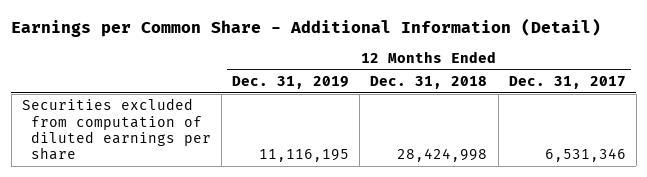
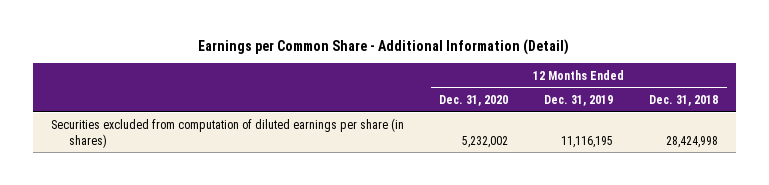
- | 12 Months Ended Dec. 31, 2019 | 12 Months Ended Dec. 31, 2018 | 12 Months Ended Dec. 31, 2017
+ | 12 Months Ended Dec. 31, 2020 | 12 Months Ended Dec. 31, 2019 | 12 Months Ended Dec. 31, 2018
- Securities excluded from computation of diluted earnings per share | 11,116,195 | 28,424,998 | 6,531,346
+ Securities excluded from computation of diluted earnings per share (in shares) | 5,232,002 | 11,116,195 | 28,424,998

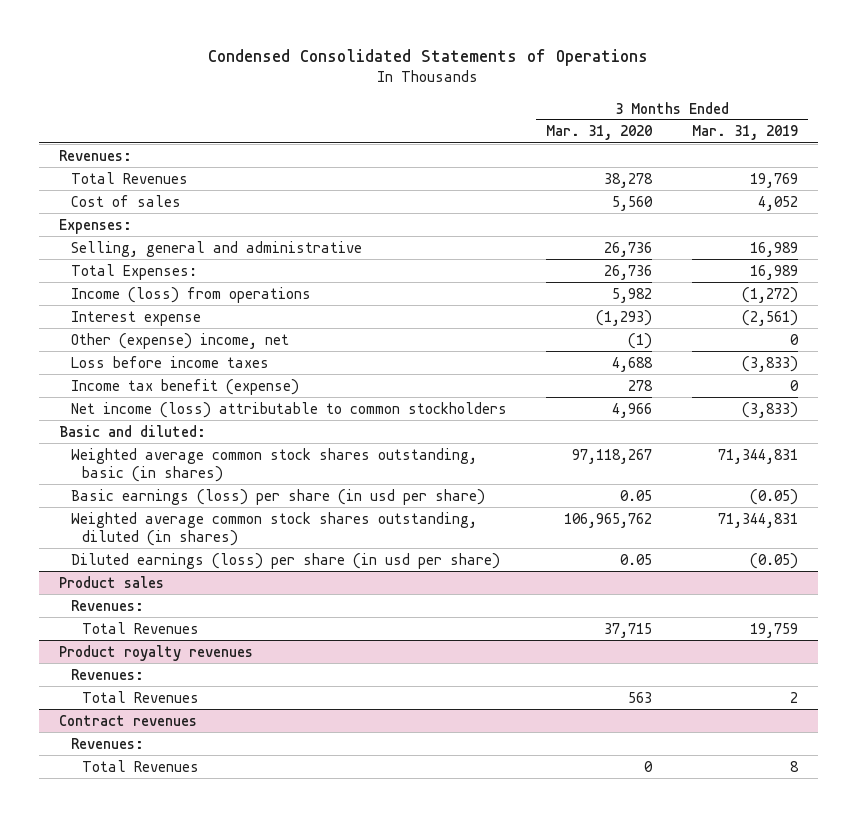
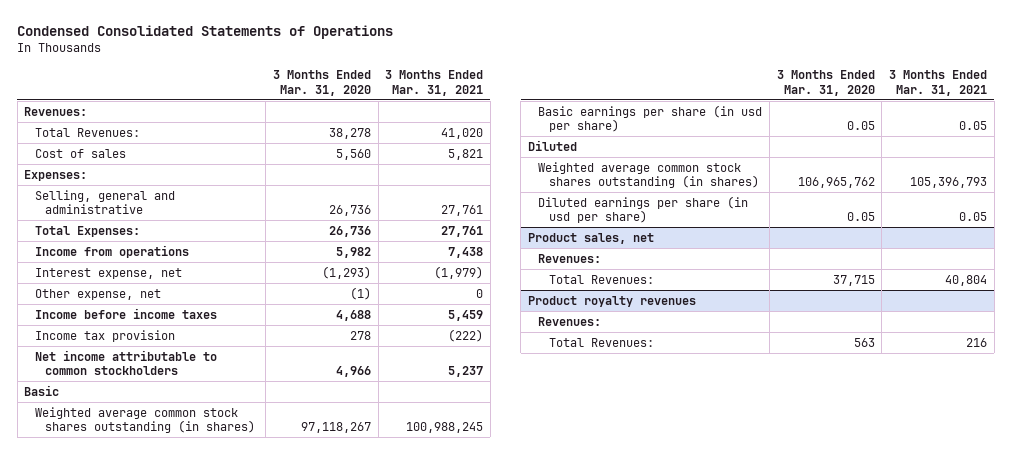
- | 3 Months Ended Mar. 31, 2020 | 3 Months Ended Mar. 31, 2019
+ | 3 Months Ended Mar. 31, 2020 | 3 Months Ended Mar. 31, 2021
- Total Revenues | 38,278 | 19,769
+ Total Revenues: | 38,278 | 41,020
- Income (loss) from operations | 5,982 | (1,272)
- Interest expense | (1,293) | (2,561)
- Other (expense) income, net | (1) | 0
- Loss before income taxes | 4,688 | (3,833)
- Income tax benefit (expense) | 278 | 0
- Net income (loss) attributable to common stockholders | 4,966 | (3,833)
- Basic and diluted:
- Weighted average common stock shares outstanding, basic (in shares) | 97,118,267 | 71,344,831
- Basic earnings (loss) per share (in usd per share) | 0.05 | (0.05)
- Weighted average common stock shares outstanding, diluted (in shares) | 106,965,762 | 71,344,831
- Diluted earnings (loss) per share (in usd per share) | 0.05 | (0.05)
- Product sales
+ Income from operations | 5,982 | 7,438
+ Interest expense, net | (1,293) | (1,979)
+ Other expense, net | (1) | 0
+ Income before income taxes | 4,688 | 5,459
+ Income tax provision | 278 | (222)
+ Net income attributable to common stockholders | 4,966 | 5,237
+ Basic
+ Weighted average common stock shares outstanding (in shares) | 97,118,267 | 100,988,245
+ Basic earnings per share (in usd per share) | 0.05 | 0.05
+ Diluted
+ Weighted average common stock shares outstanding (in shares) | 106,965,762 | 105,396,793
+ Diluted earnings per share (in usd per share) | 0.05 | 0.05
+ Product sales, net
- Total Revenues | 37,715 | 19,759
+ Total Revenues: | 37,715 | 40,804
@ Product royalty revenues
- Total Revenues | 563 | 2
- Contract revenues
- Revenues:
- Total Revenues | 0 | 8
@ Product royalty revenues
+ Total Revenues: | 563 | 216

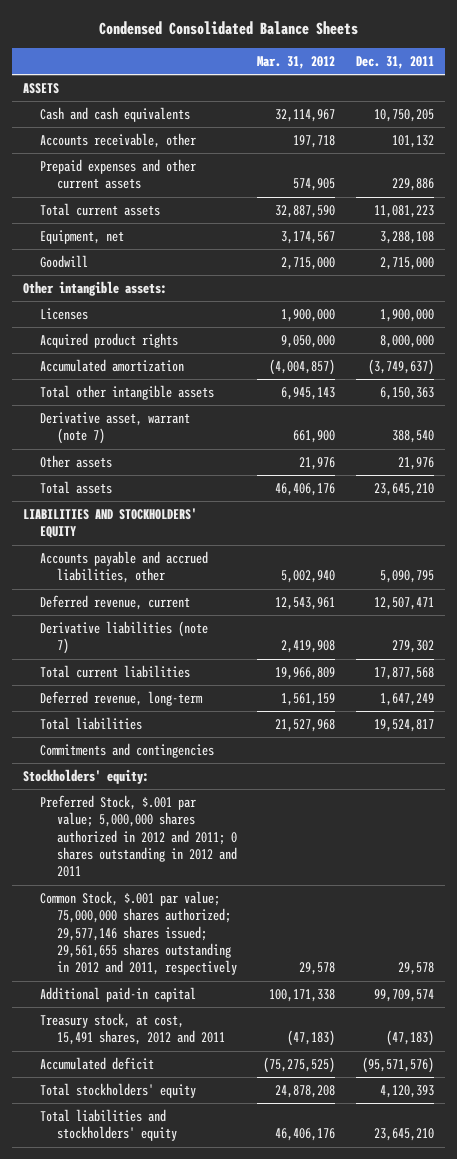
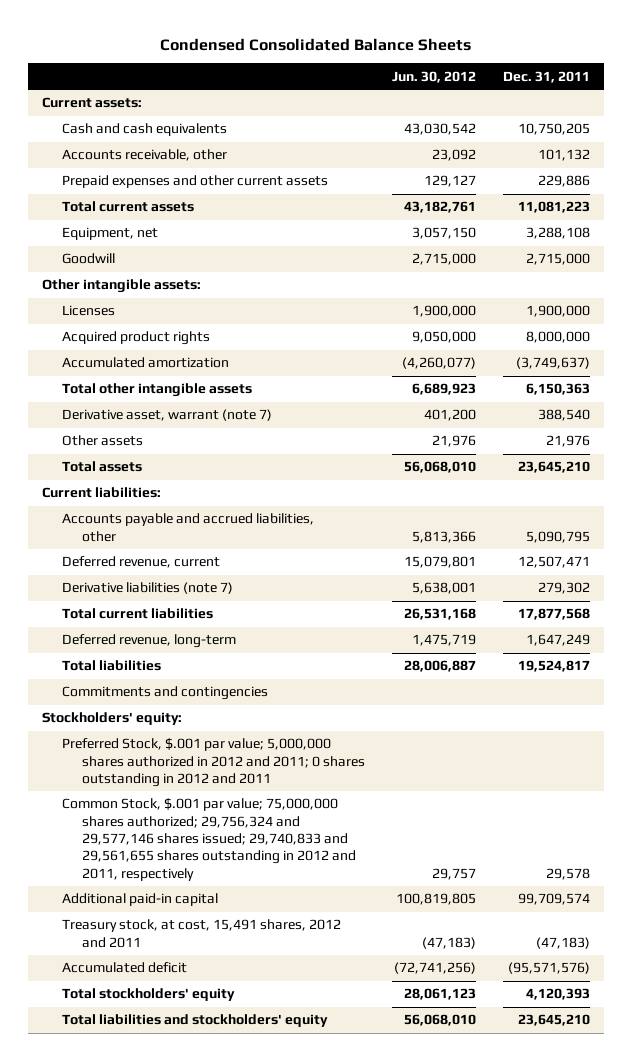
- | Mar. 31, 2012 | Dec. 31, 2011
+ | Jun. 30, 2012 | Dec. 31, 2011
- ASSETS
+ Current assets:
- LIABILITIES AND STOCKHOLDERS' EQUITY
+ Current liabilities:
- Common Stock, $.001 par value; 75,000,000 shares authorized; 29,577,146 shares issued; 29,561,655 shares outstanding in 2012 and 2011, respectively | 29,578 | 29,578
+ Common Stock, $.001 par value; 75,000,000 shares authorized; 29,756,324 and 29,577,146 shares issued; 29,740,833 and 29,561,655 shares outstanding in 2012 and 2011, respectively | 29,757 | 29,578

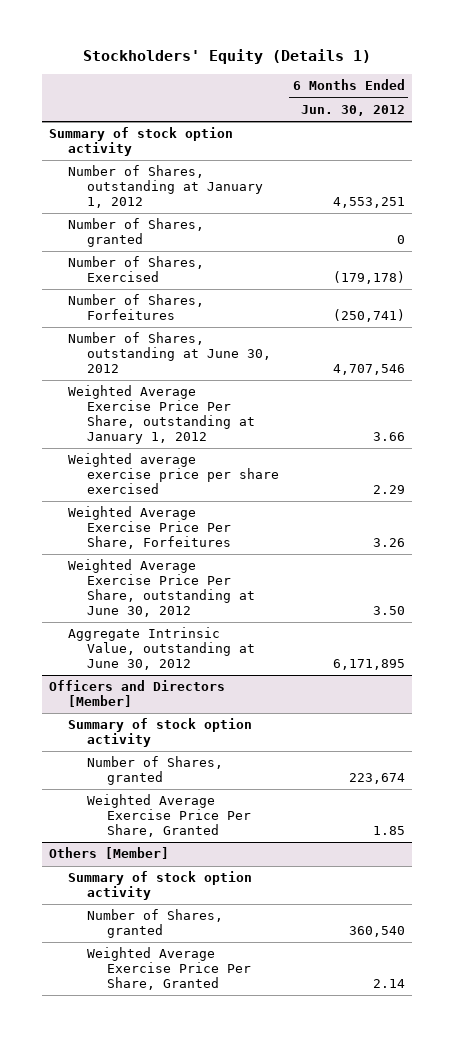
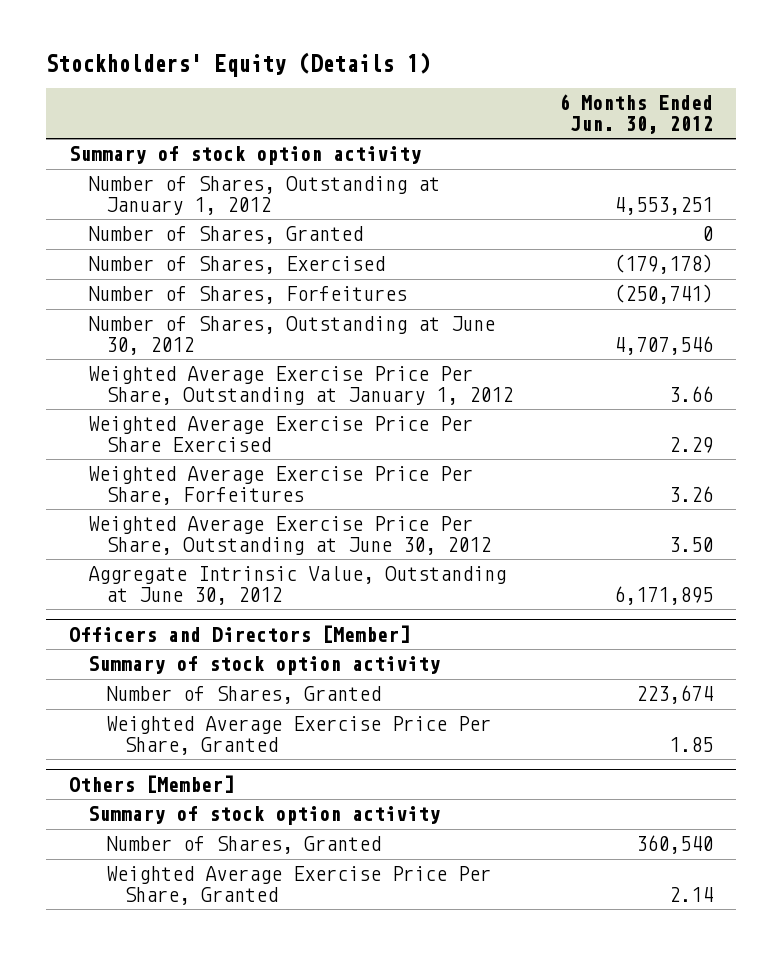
- Number of Shares, outstanding at January 1, 2012 | 4,553,251
- Number of Shares, granted | 0
+ Number of Shares, Outstanding at January 1, 2012 | 4,553,251
+ Number of Shares, Granted | 0
- Number of Shares, outstanding at June 30, 2012 | 4,707,546
- Weighted Average Exercise Price Per Share, outstanding at January 1, 2012 | 3.66
- Weighted average exercise price per share exercised | 2.29
+ Number of Shares, Outstanding at June 30, 2012 | 4,707,546
+ Weighted Average Exercise Price Per Share, Outstanding at January 1, 2012 | 3.66
+ Weighted Average Exercise Price Per Share Exercised | 2.29
- Weighted Average Exercise Price Per Share, outstanding at June 30, 2012 | 3.50
- Aggregate Intrinsic Value, outstanding at June 30, 2012 | 6,171,895
+ Weighted Average Exercise Price Per Share, Outstanding at June 30, 2012 | 3.50
+ Aggregate Intrinsic Value, Outstanding at June 30, 2012 | 6,171,895
@ Officers and Directors [Member]
- Number of Shares, granted | 223,674
+ Number of Shares, Granted | 223,674
@ Others [Member]
- Number of Shares, granted | 360,540
+ Number of Shares, Granted | 360,540

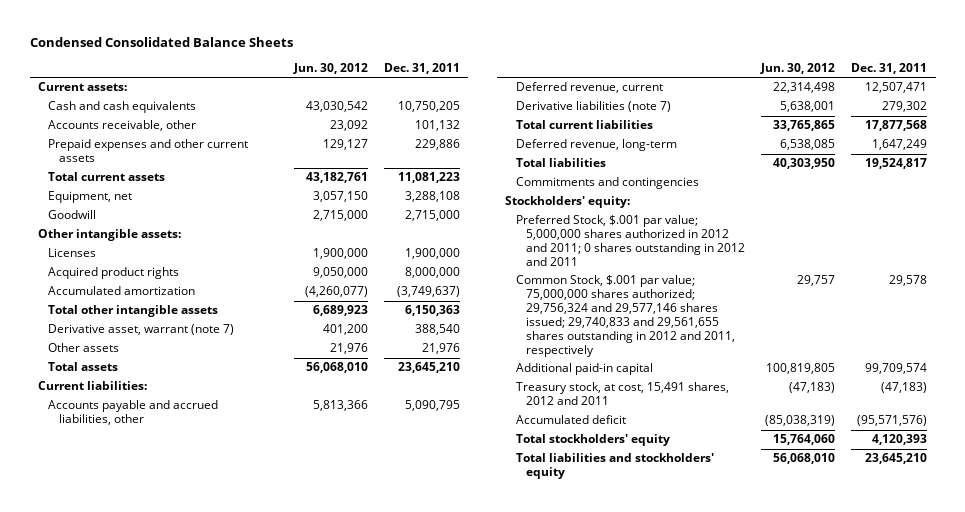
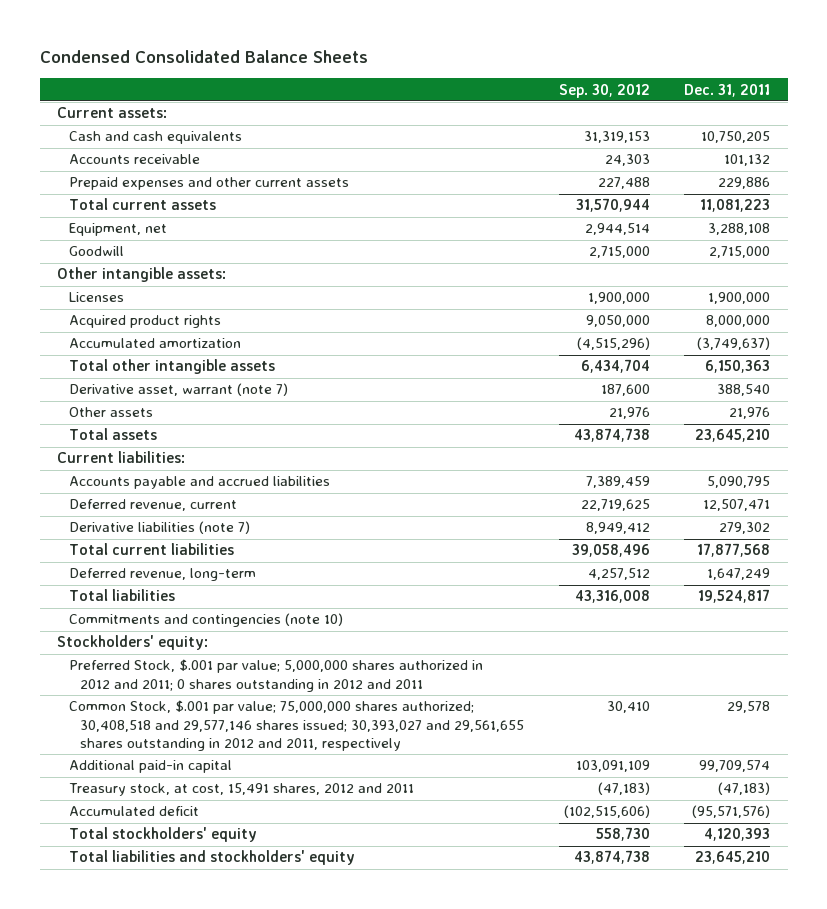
- | Jun. 30, 2012 | Dec. 31, 2011
+ | Sep. 30, 2012 | Dec. 31, 2011
- Accounts receivable, other | 23,092 | 101,132
+ Accounts receivable | 24,303 | 101,132
- Accounts payable and accrued liabilities, other | 5,813,366 | 5,090,795
+ Accounts payable and accrued liabilities | 7,389,459 | 5,090,795
- Commitments and contingencies
+ Commitments and contingencies (note 10)
- Common Stock, $.001 par value; 75,000,000 shares authorized; 29,756,324 and 29,577,146 shares issued; 29,740,833 and 29,561,655 shares outstanding in 2012 and 2011, respectively | 29,757 | 29,578
+ Common Stock, $.001 par value; 75,000,000 shares authorized; 30,408,518 and 29,577,146 shares issued; 30,393,027 and 29,561,655 shares outstanding in 2012 and 2011, respectively | 30,410 | 29,578

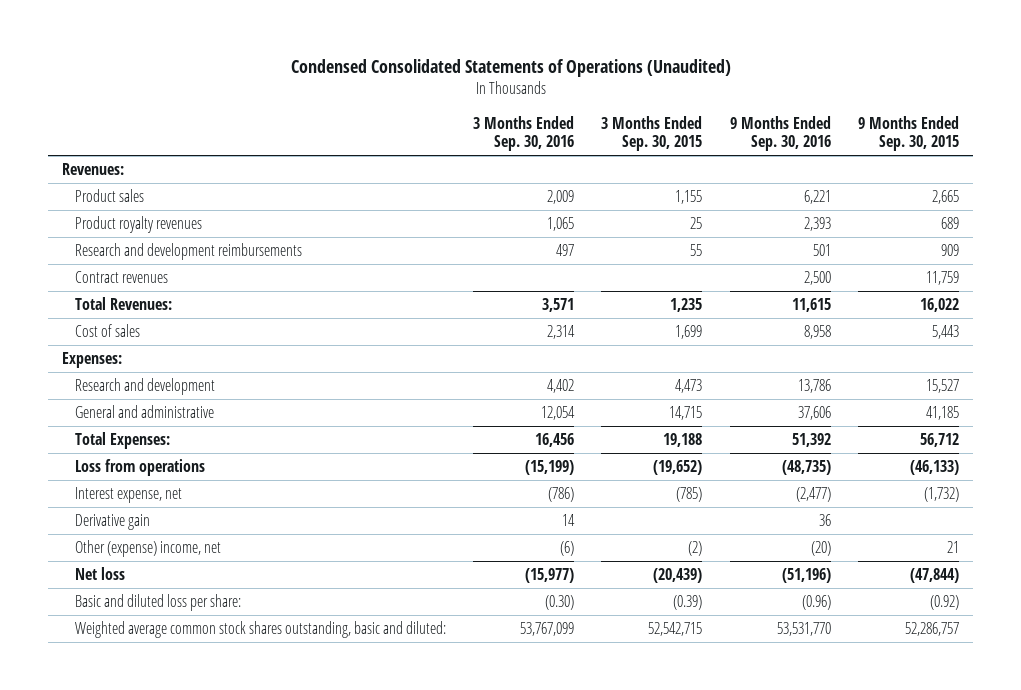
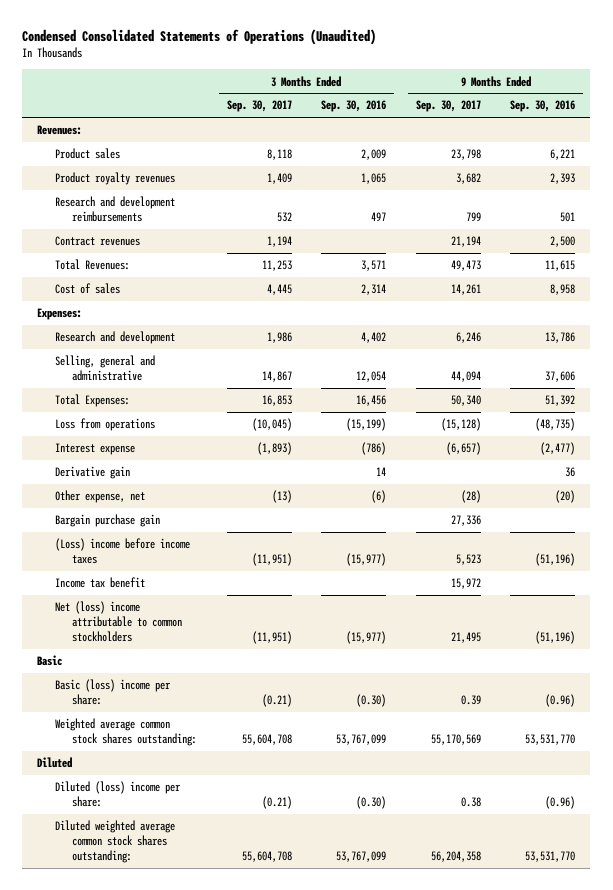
- | 3 Months Ended Sep. 30, 2016 | 3 Months Ended Sep. 30, 2015 | 9 Months Ended Sep. 30, 2016 | 9 Months Ended Sep. 30, 2015
+ | 3 Months Ended Sep. 30, 2017 | 3 Months Ended Sep. 30, 2016 | 9 Months Ended Sep. 30, 2017 | 9 Months Ended Sep. 30, 2016
- General and administrative | 12,054 | 14,715 | 37,606 | 41,185
+ Selling, general and administrative | 14,867 | 12,054 | 44,094 | 37,606
- Interest expense, net | (786) | (785) | (2,477) | (1,732)
+ Interest expense | (1,893) | (786) | (6,657) | (2,477)
- Other (expense) income, net | (6) | (2) | (20) | 21
- Net loss | (15,977) | (20,439) | (51,196) | (47,844)
- Basic and diluted loss per share: | (0.30) | (0.39) | (0.96) | (0.92)
- Weighted average common stock shares outstanding, basic and diluted: | 53,767,099 | 52,542,715 | 53,531,770 | 52,286,757
+ Other expense, net | (13) | (6) | (28) | (20)
+ Bargain purchase gain | | | 27,336 |
+ (Loss) income before income taxes | (11,951) | (15,977) | 5,523 | (51,196)
+ Income tax benefit | | | 15,972 |
+ Net (loss) income attributable to common stockholders | (11,951) | (15,977) | 21,495 | (51,196)
+ Basic
+ Basic (loss) income per share: | (0.21) | (0.30) | 0.39 | (0.96)
+ Weighted average common stock shares outstanding: | 55,604,708 | 53,767,099 | 55,170,569 | 53,531,770
+ Diluted
+ Diluted (loss) income per share: | (0.21) | (0.30) | 0.38 | (0.96)
+ Diluted weighted average common stock shares outstanding: | 55,604,708 | 53,767,099 | 56,204,358 | 53,531,770

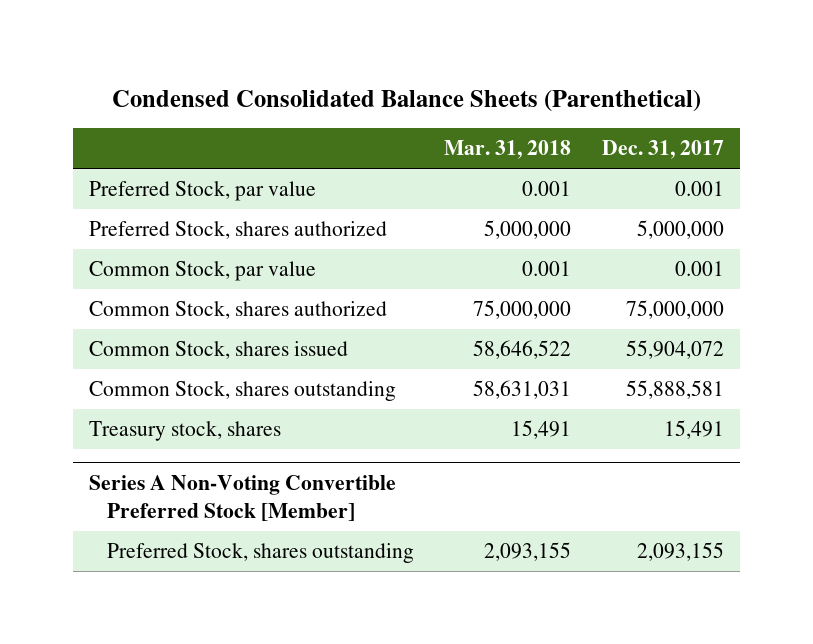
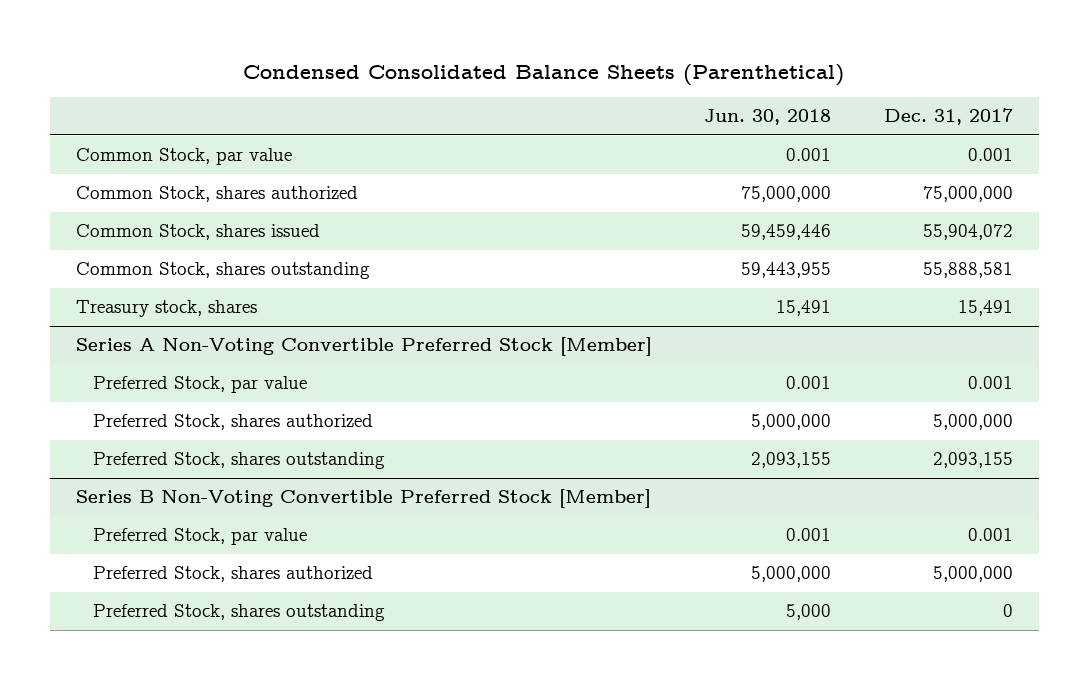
- | Mar. 31, 2018 | Dec. 31, 2017
+ | Jun. 30, 2018 | Dec. 31, 2017
- Preferred Stock, par value | 0.001 | 0.001
- Preferred Stock, shares authorized | 5,000,000 | 5,000,000
@ Series A Non-Voting Convertible Preferred Stock [Member]
+ Preferred Stock, par value | 0.001 | 0.001
+ Preferred Stock, shares authorized | 5,000,000 | 5,000,000
+ Series B Non-Voting Convertible Preferred Stock [Member]
+ Preferred Stock, par value | 0.001 | 0.001
+ Preferred Stock, shares authorized | 5,000,000 | 5,000,000
+ Preferred Stock, shares outstanding | 5,000 | 0

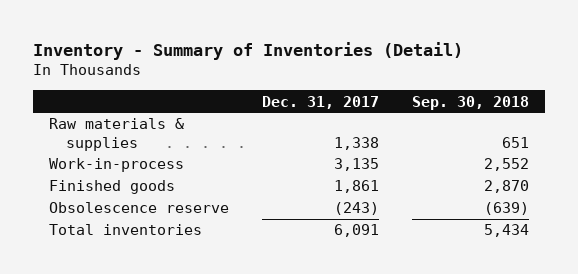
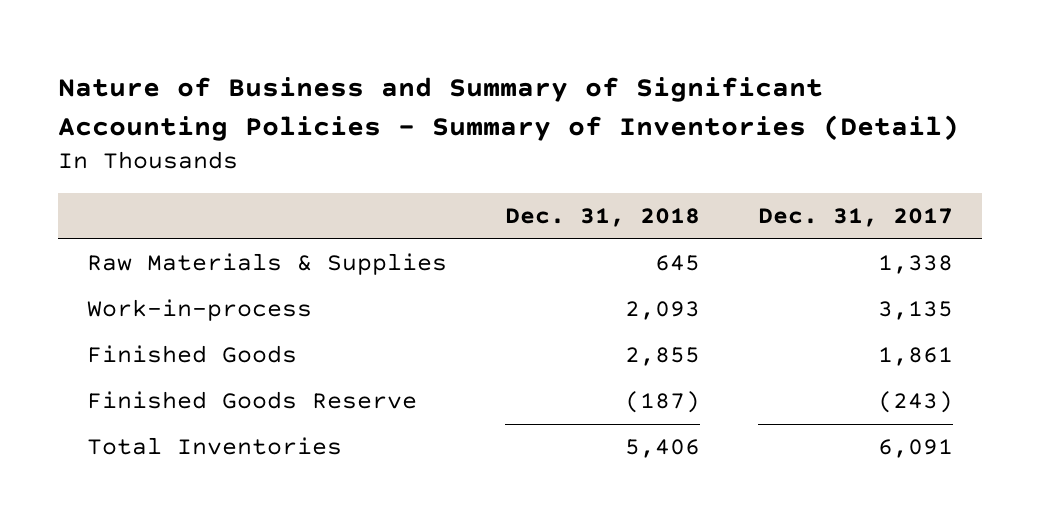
- Inventory - Summary of Inventories (Detail)
+ Nature of Business and Summary of Significant Accounting Policies - Summary of Inventories (Detail)
- | Dec. 31, 2017 | Sep. 30, 2018
+ | Dec. 31, 2018 | Dec. 31, 2017
- Raw materials & supplies | 1,338 | 651
+ Raw Materials & Supplies | 645 | 1,338
- Finished goods | 1,861 | 2,870
- Obsolescence reserve | (243) | (639)
- Total inventories | 6,091 | 5,434
+ Finished Goods | 2,855 | 1,861
+ Finished Goods Reserve | (187) | (243)
+ Total Inventories | 5,406 | 6,091

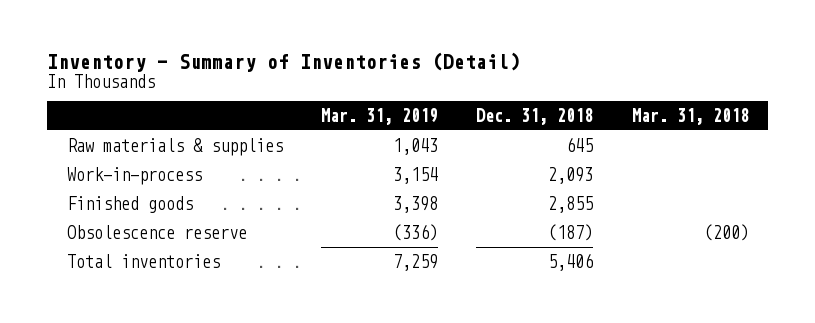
- Nature of Business and Summary of Significant Accounting Policies - Summary of Inventories (Detail)
+ Inventory - Summary of Inventories (Detail)
- | Dec. 31, 2018 | Dec. 31, 2017
+ | Mar. 31, 2019 | Dec. 31, 2018 | Mar. 31, 2018
- Raw Materials & Supplies | 645 | 1,338
+ Raw materials & supplies | 1,043 | 645 |
- Finished Goods | 2,855 | 1,861
- Finished Goods Reserve | (187) | (243)
- Total Inventories | 5,406 | 6,091
+ Finished goods | 3,398 | 2,855 |
+ Obsolescence reserve | (336) | (187) | (200)
+ Total inventories | 7,259 | 5,406 |

